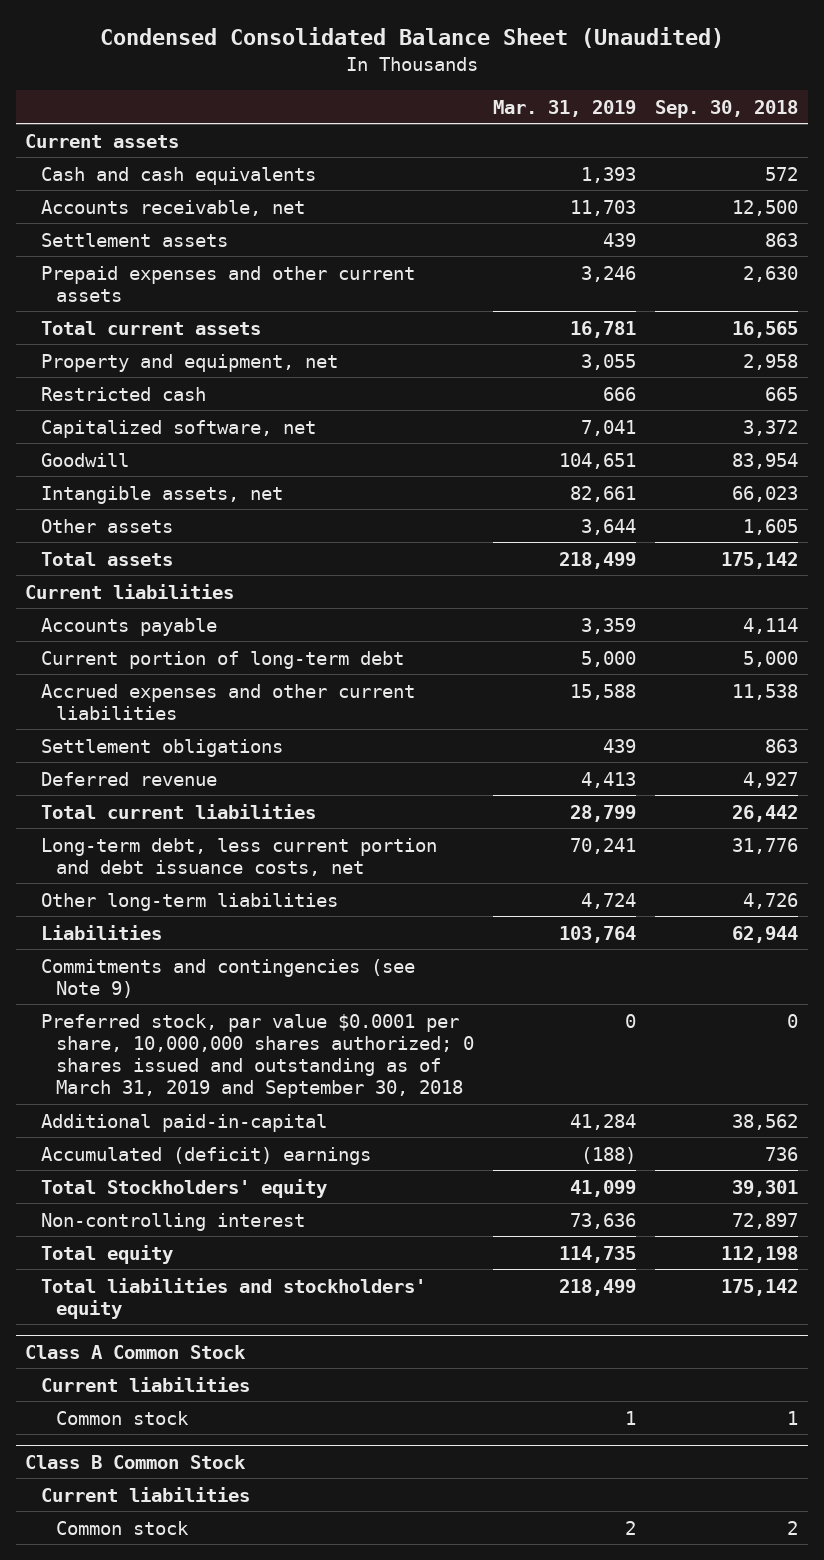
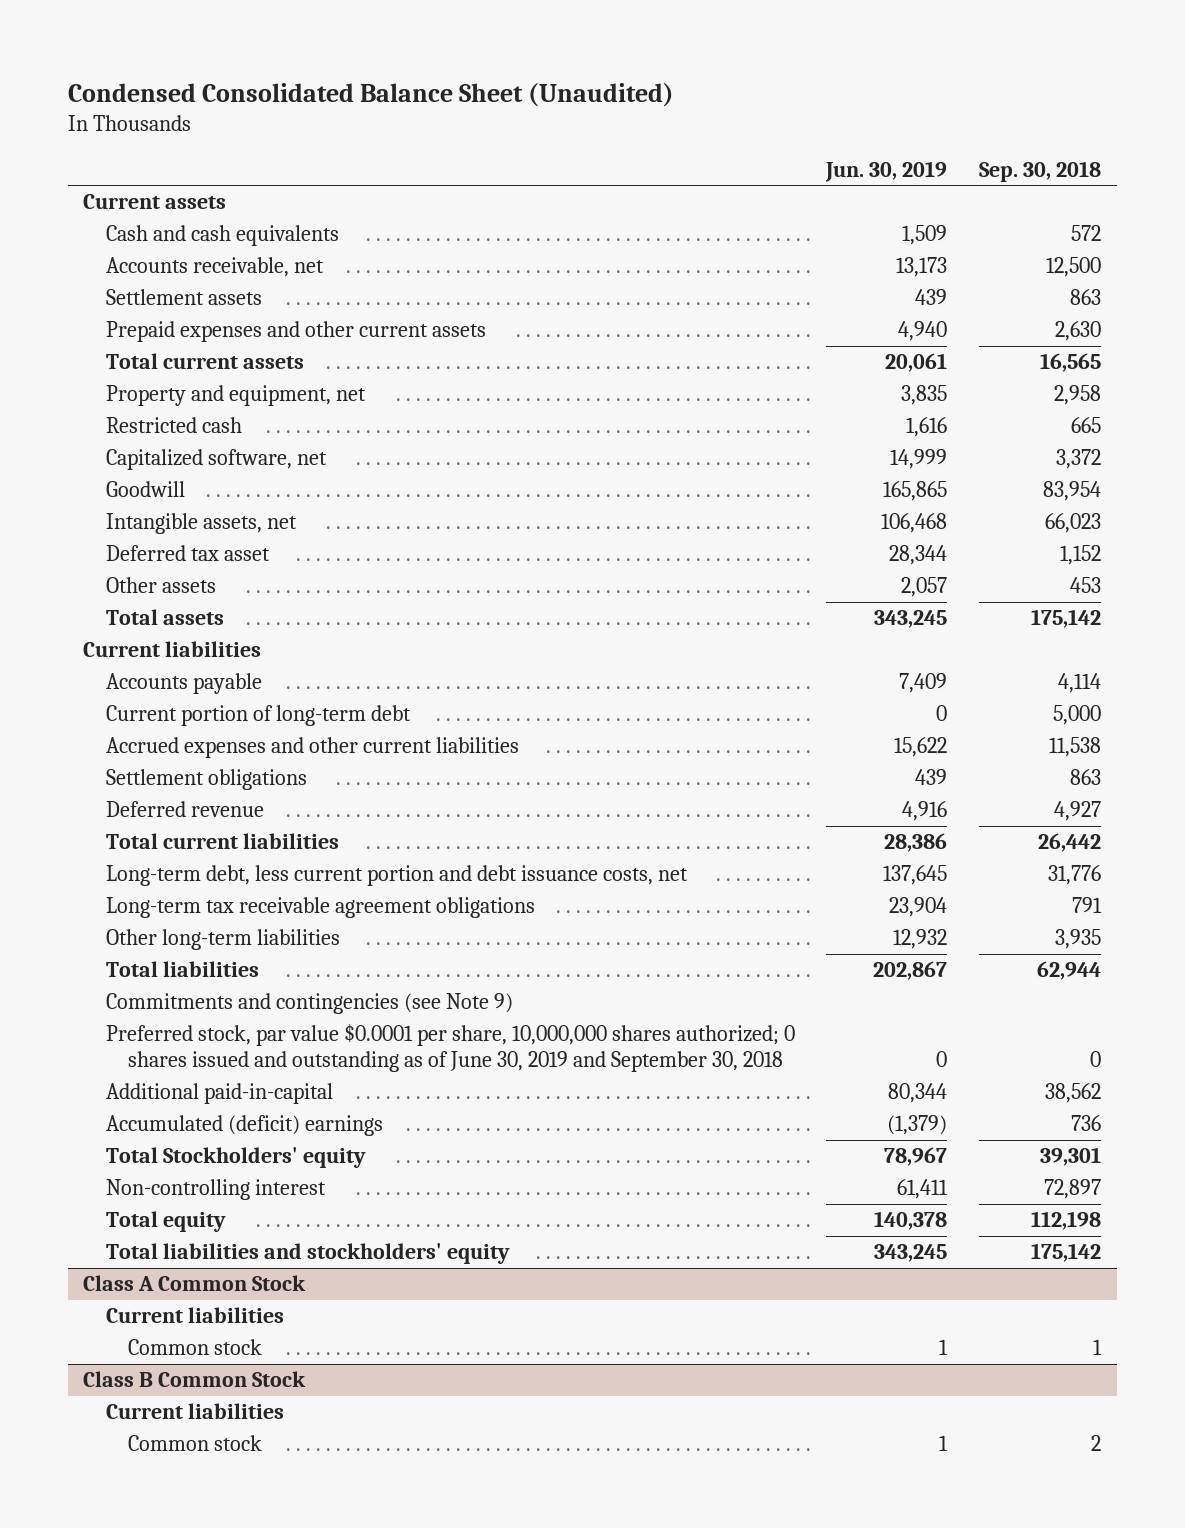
- | Mar. 31, 2019 | Sep. 30, 2018
+ | Jun. 30, 2019 | Sep. 30, 2018
- Other assets | 3,644 | 1,605
+ Deferred tax asset | 28,344 | 1,152
+ Other assets | 2,057 | 453
- Other long-term liabilities | 4,724 | 4,726
- Liabilities | 103,764 | 62,944
+ Long-term tax receivable agreement obligations | 23,904 | 791
+ Other long-term liabilities | 12,932 | 3,935
+ Total liabilities | 202,867 | 62,944
- Preferred stock, par value $0.0001 per share, 10,000,000 shares authorized; 0 shares issued and outstanding as of March 31, 2019 and September 30, 2018 | 0 | 0
+ Preferred stock, par value $0.0001 per share, 10,000,000 shares authorized; 0 shares issued and outstanding as of June 30, 2019 and September 30, 2018 | 0 | 0

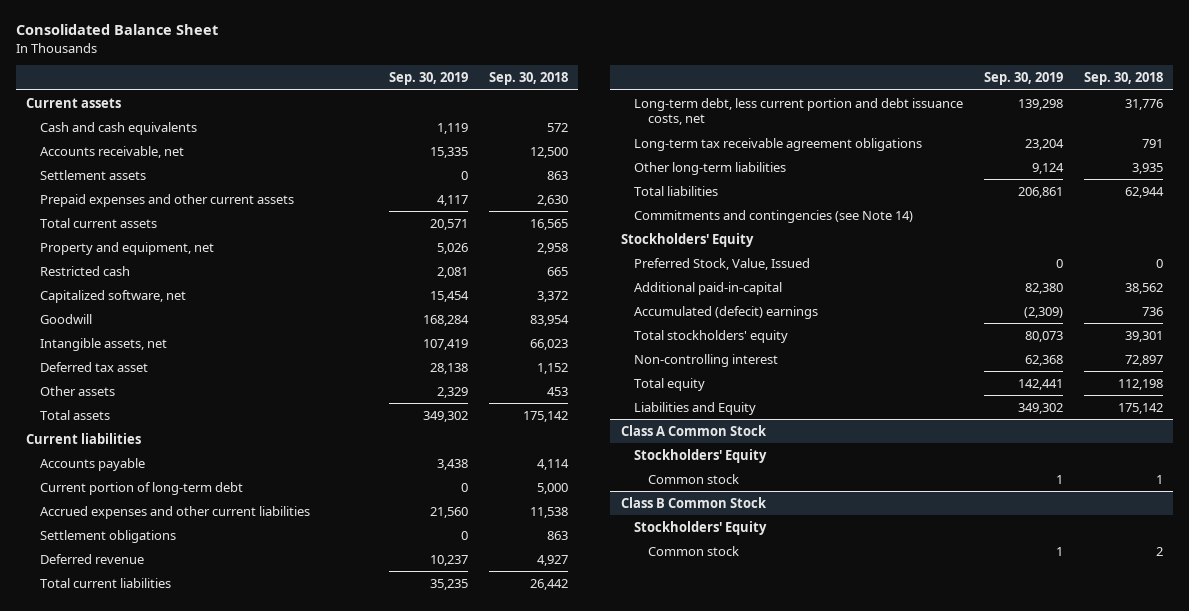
- Condensed Consolidated Balance Sheet (Unaudited)
+ Consolidated Balance Sheet
- | Jun. 30, 2019 | Sep. 30, 2018
+ | Sep. 30, 2019 | Sep. 30, 2018
- Commitments and contingencies (see Note 9)
- Preferred stock, par value $0.0001 per share, 10,000,000 shares authorized; 0 shares issued and outstanding as of June 30, 2019 and September 30, 2018 | 0 | 0
+ Commitments and contingencies (see Note 14)
+ Stockholders' Equity
+ Preferred Stock, Value, Issued | 0 | 0
- Accumulated (deficit) earnings | (1,379) | 736
- Total Stockholders' equity | 78,967 | 39,301
+ Accumulated (defecit) earnings | (2,309) | 736
+ Total stockholders' equity | 80,073 | 39,301
- Total liabilities and stockholders' equity | 343,245 | 175,142
+ Liabilities and Equity | 349,302 | 175,142
@ Class A Common Stock
- Current liabilities
+ Stockholders' Equity
@ Class B Common Stock
- Current liabilities
+ Stockholders' Equity

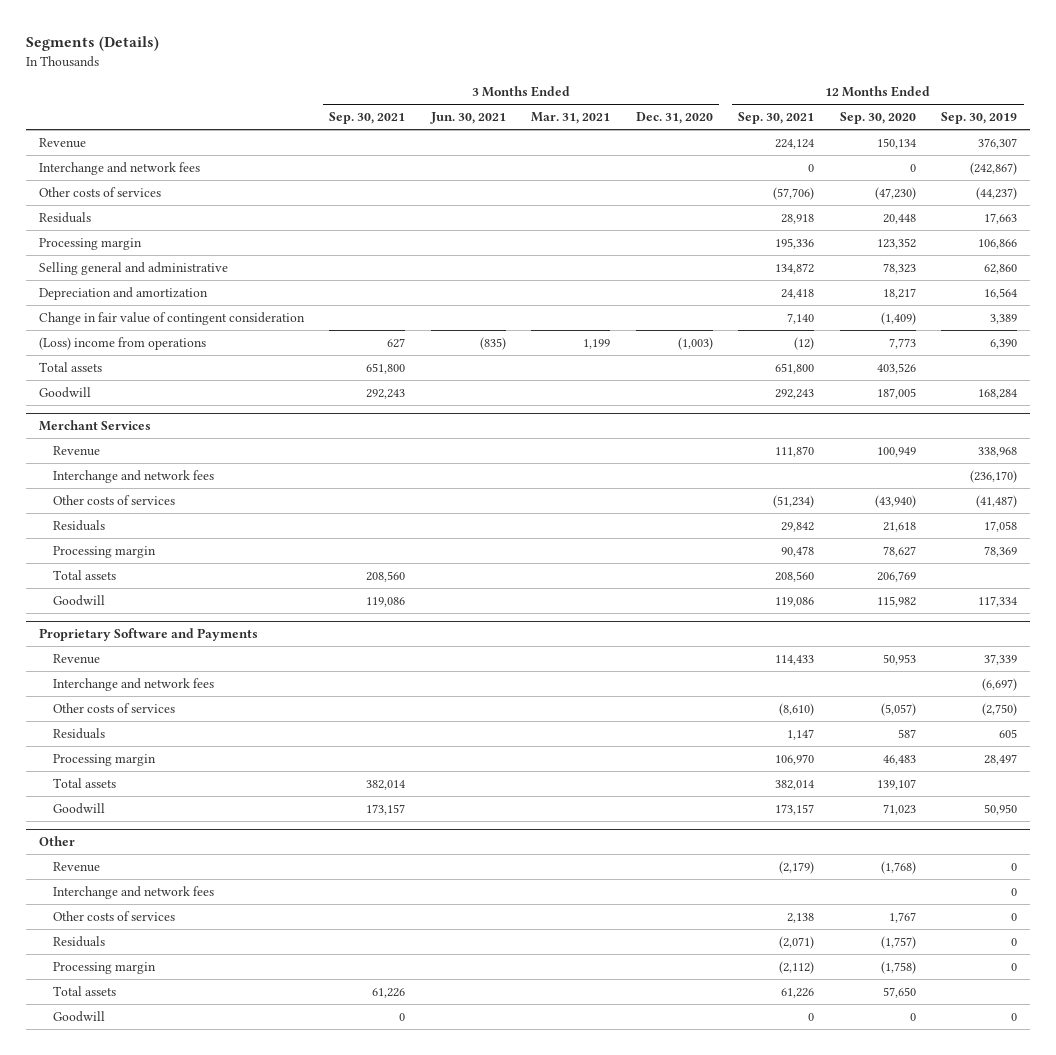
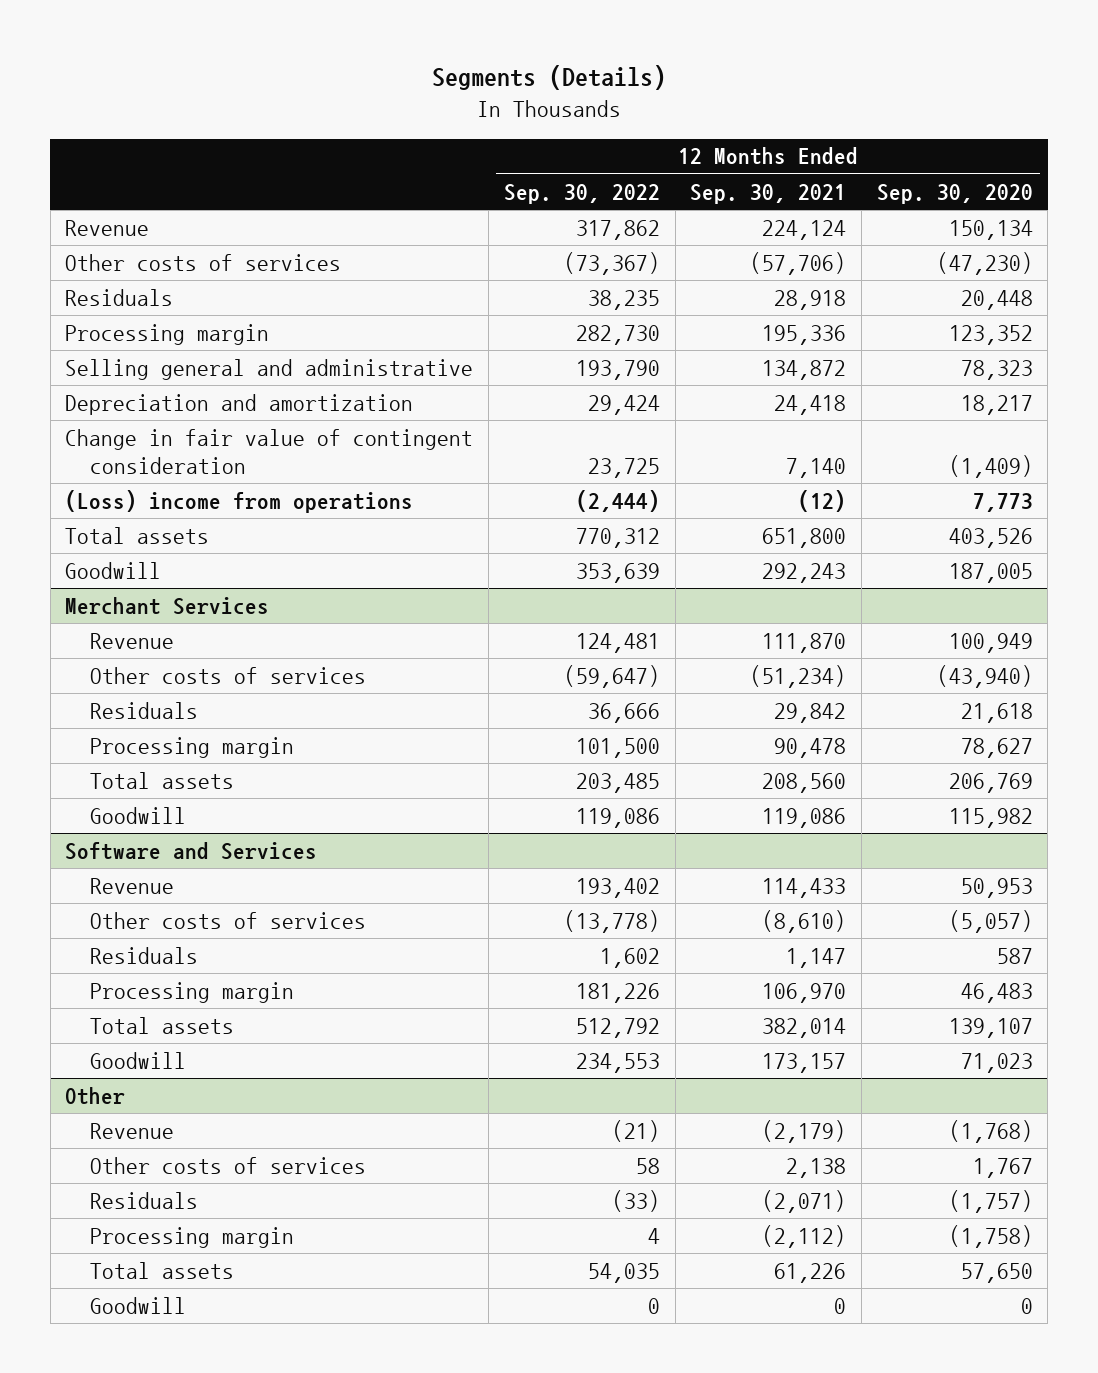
- | 3 Months Ended Sep. 30, 2021 | 3 Months Ended Jun. 30, 2021 | 3 Months Ended Mar. 31, 2021 | 3 Months Ended Dec. 31, 2020 | 12 Months Ended Sep. 30, 2021 | 12 Months Ended Sep. 30, 2020 | 12 Months Ended Sep. 30, 2019
+ | 12 Months Ended Sep. 30, 2022 | 12 Months Ended Sep. 30, 2021 | 12 Months Ended Sep. 30, 2020
- Interchange and network fees | | | | | 0 | 0 | (242,867)
@ Merchant Services
- Interchange and network fees | | | | | | | (236,170)
- Proprietary Software and Payments
+ Software and Services
- Interchange and network fees | | | | | | | (6,697)
@ Other
- Interchange and network fees | | | | | | | 0

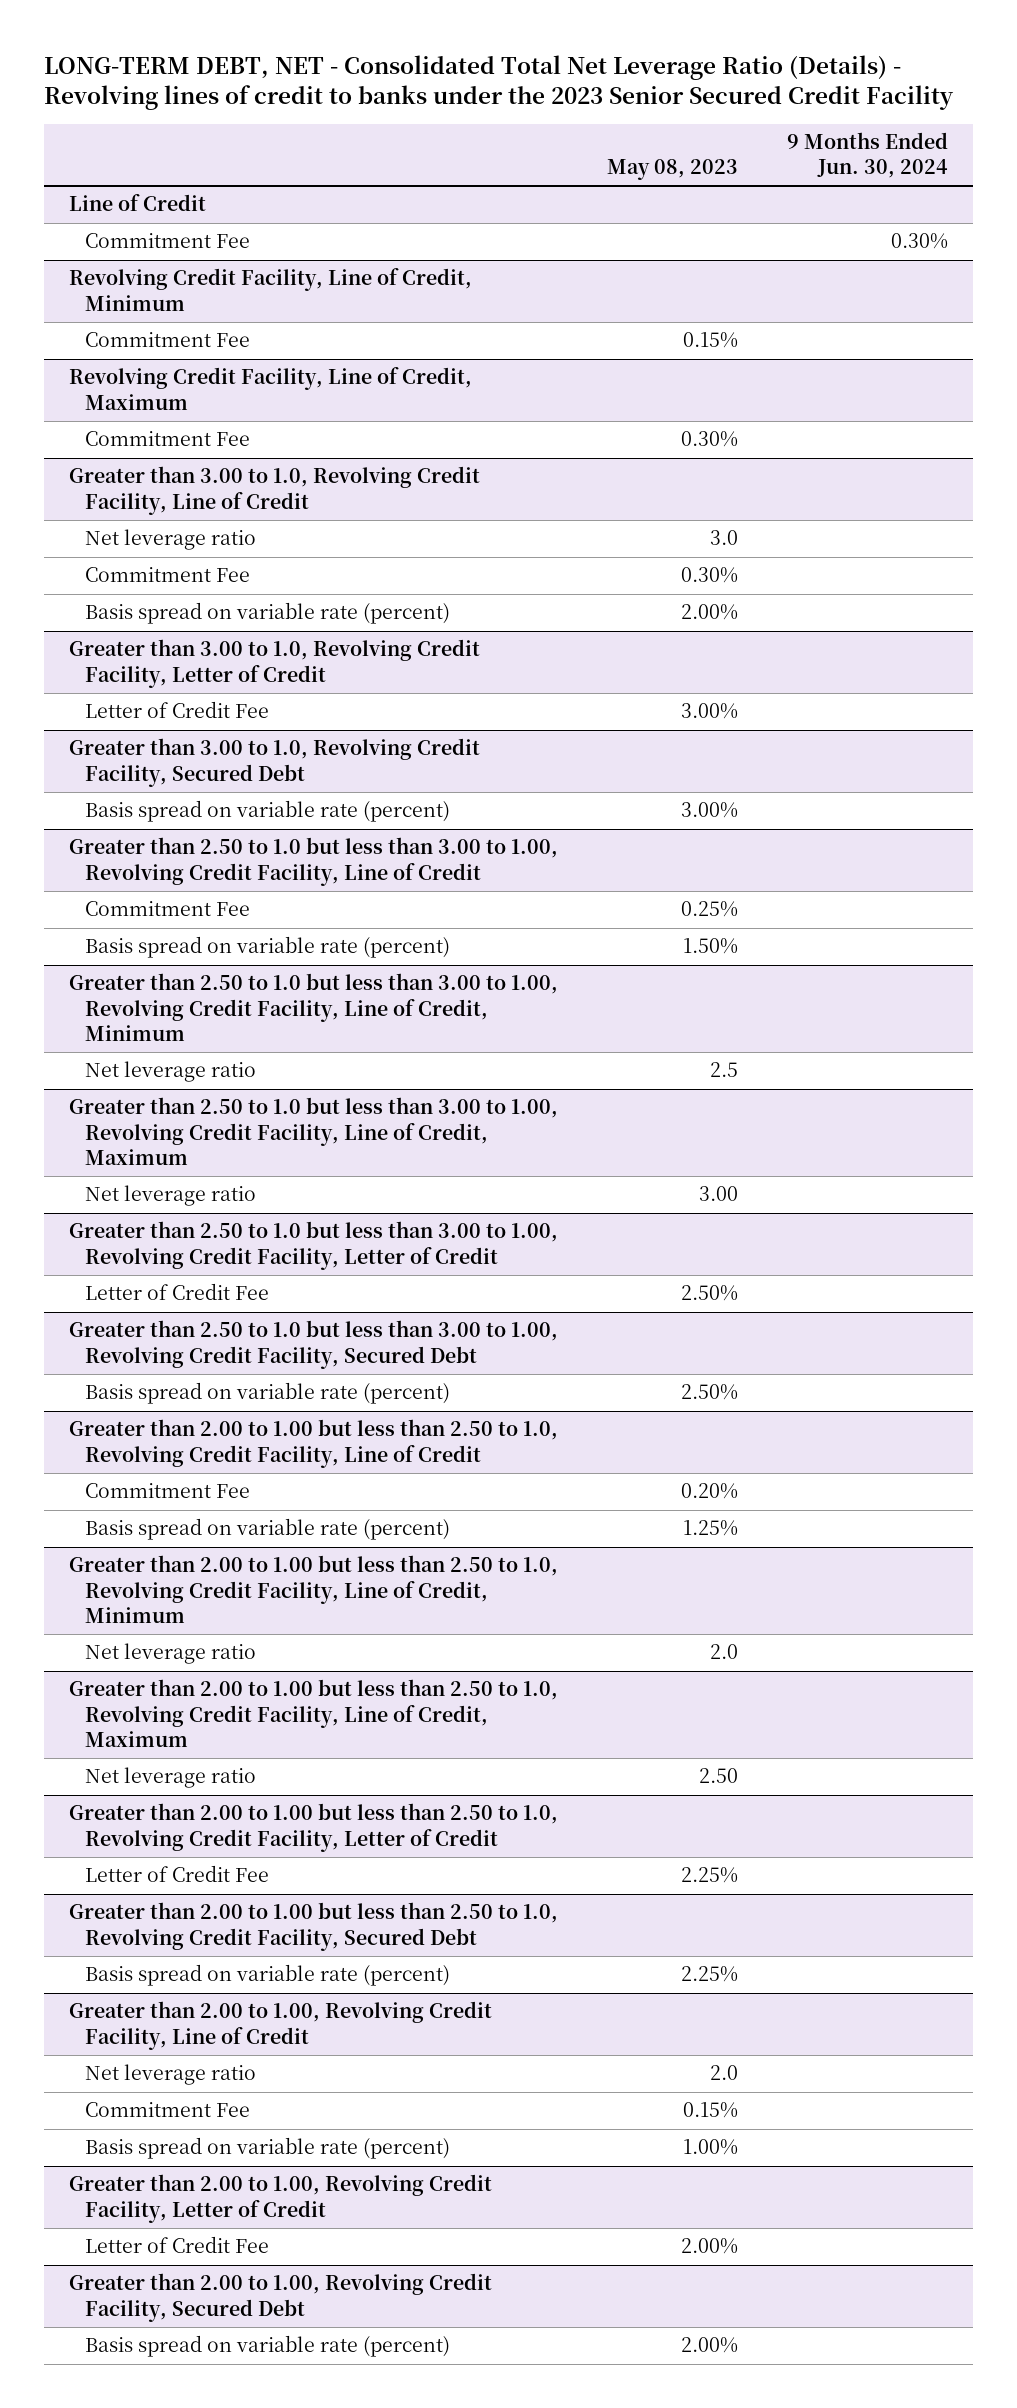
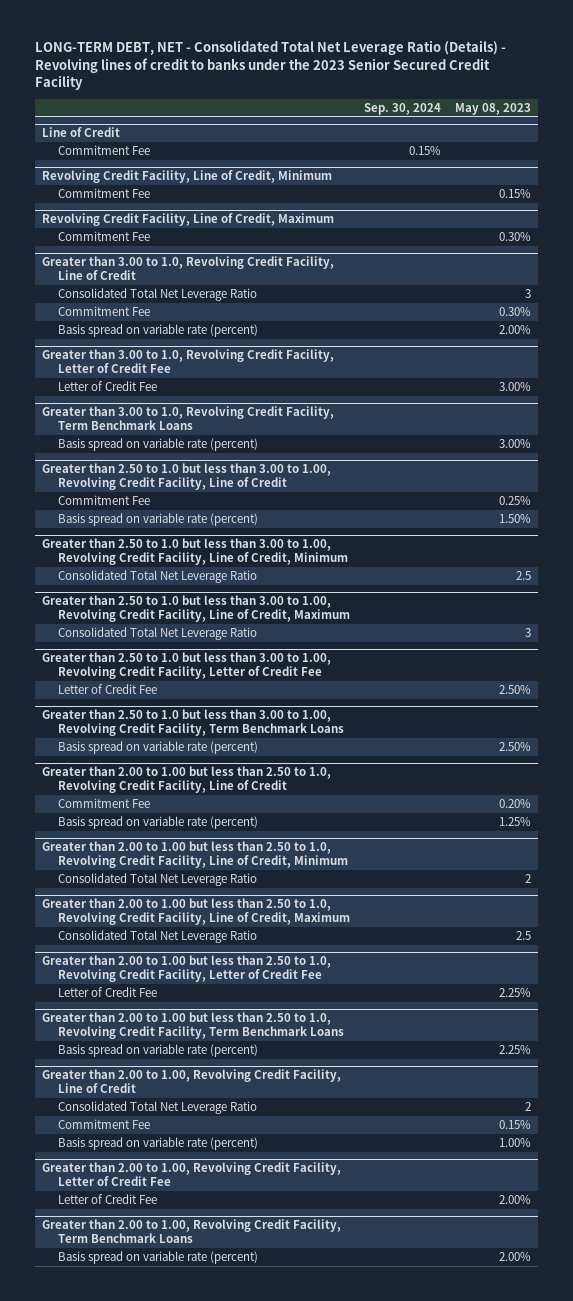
- | May 08, 2023 | 9 Months Ended Jun. 30, 2024
+ | Sep. 30, 2024 | May 08, 2023
@ Greater than 3.00 to 1.0, Revolving Credit Facility, Line of Credit
- Net leverage ratio | 3.0 |
+ Consolidated Total Net Leverage Ratio | | 3
- Greater than 3.00 to 1.0, Revolving Credit Facility, Letter of Credit
+ Greater than 3.00 to 1.0, Revolving Credit Facility, Letter of Credit Fee
- Greater than 3.00 to 1.0, Revolving Credit Facility, Secured Debt
+ Greater than 3.00 to 1.0, Revolving Credit Facility, Term Benchmark Loans
@ Greater than 2.50 to 1.0 but less than 3.00 to 1.00, Revolving Credit Facility, Line of Credit, Minimum
- Net leverage ratio | 2.5 |
+ Consolidated Total Net Leverage Ratio | | 2.5
@ Greater than 2.50 to 1.0 but less than 3.00 to 1.00, Revolving Credit Facility, Line of Credit, Maximum
- Net leverage ratio | 3.00 |
- Greater than 2.50 to 1.0 but less than 3.00 to 1.00, Revolving Credit Facility, Letter of Credit
@ Greater than 2.50 to 1.0 but less than 3.00 to 1.00, Revolving Credit Facility, Line of Credit, Maximum
+ Consolidated Total Net Leverage Ratio | | 3
+ Greater than 2.50 to 1.0 but less than 3.00 to 1.00, Revolving Credit Facility, Letter of Credit Fee
- Greater than 2.50 to 1.0 but less than 3.00 to 1.00, Revolving Credit Facility, Secured Debt
+ Greater than 2.50 to 1.0 but less than 3.00 to 1.00, Revolving Credit Facility, Term Benchmark Loans
@ Greater than 2.00 to 1.00 but less than 2.50 to 1.0, Revolving Credit Facility, Line of Credit, Minimum
- Net leverage ratio | 2.0 |
+ Consolidated Total Net Leverage Ratio | | 2
@ Greater than 2.00 to 1.00 but less than 2.50 to 1.0, Revolving Credit Facility, Line of Credit, Maximum
- Net leverage ratio | 2.50 |
- Greater than 2.00 to 1.00 but less than 2.50 to 1.0, Revolving Credit Facility, Letter of Credit
@ Greater than 2.00 to 1.00 but less than 2.50 to 1.0, Revolving Credit Facility, Line of Credit, Maximum
+ Consolidated Total Net Leverage Ratio | | 2.5
+ Greater than 2.00 to 1.00 but less than 2.50 to 1.0, Revolving Credit Facility, Letter of Credit Fee
- Greater than 2.00 to 1.00 but less than 2.50 to 1.0, Revolving Credit Facility, Secured Debt
+ Greater than 2.00 to 1.00 but less than 2.50 to 1.0, Revolving Credit Facility, Term Benchmark Loans
@ Greater than 2.00 to 1.00, Revolving Credit Facility, Line of Credit
- Net leverage ratio | 2.0 |
+ Consolidated Total Net Leverage Ratio | | 2
- Greater than 2.00 to 1.00, Revolving Credit Facility, Letter of Credit
+ Greater than 2.00 to 1.00, Revolving Credit Facility, Letter of Credit Fee
- Greater than 2.00 to 1.00, Revolving Credit Facility, Secured Debt
+ Greater than 2.00 to 1.00, Revolving Credit Facility, Term Benchmark Loans

